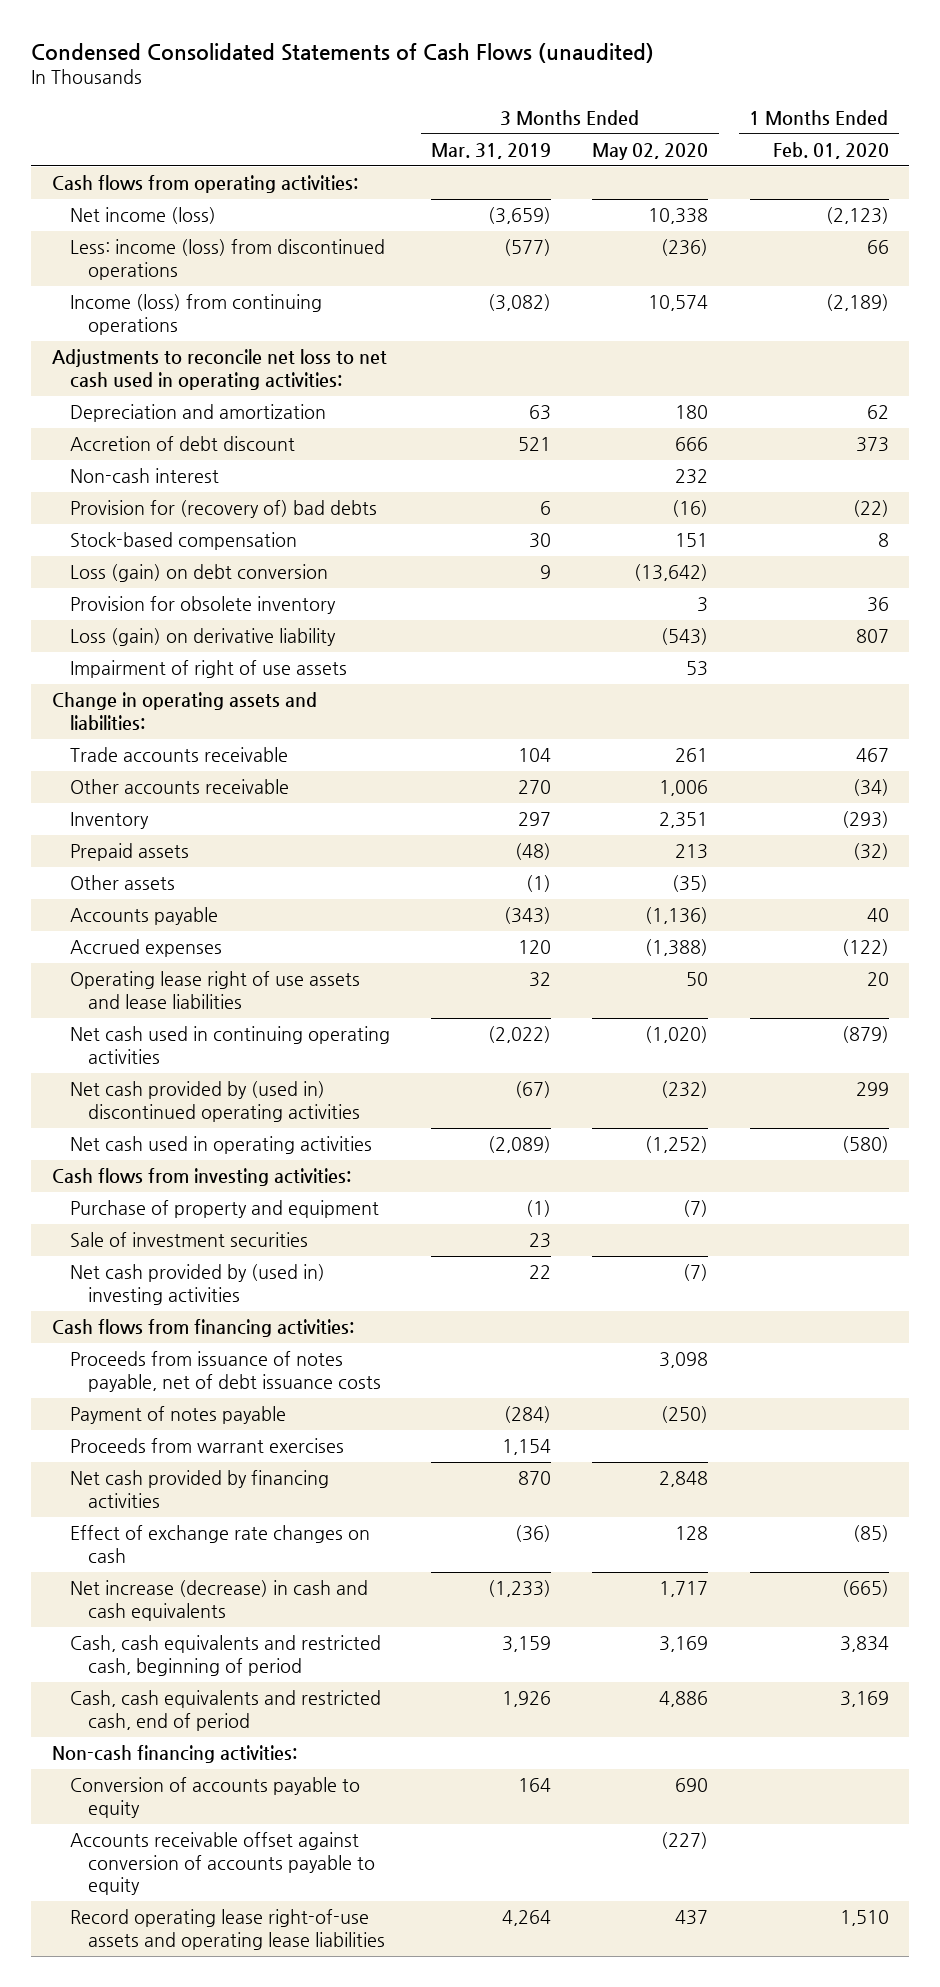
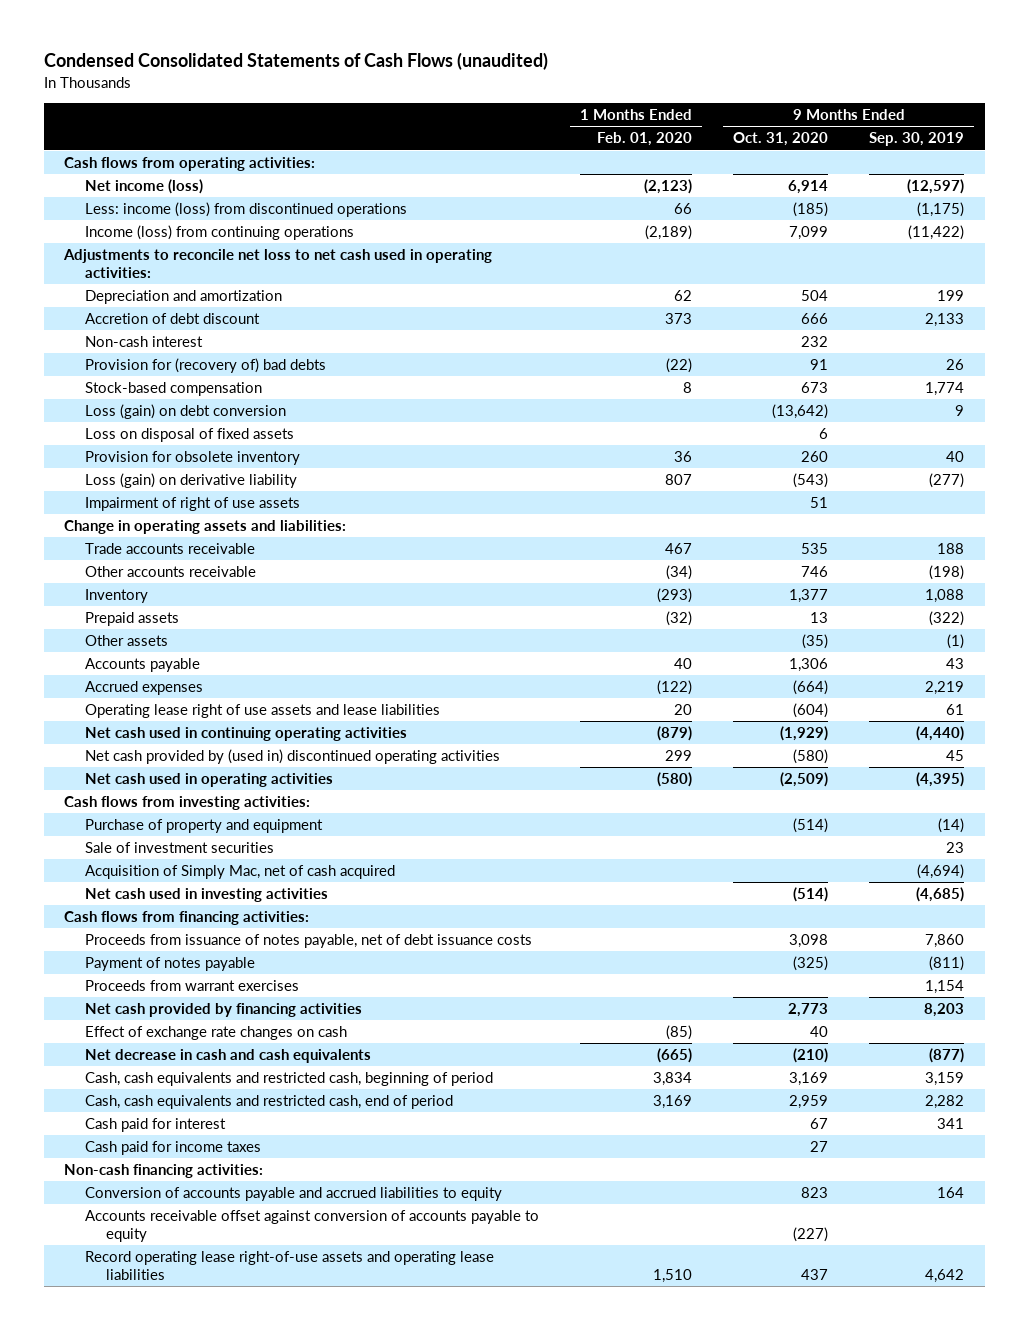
- | 3 Months Ended Mar. 31, 2019 | 3 Months Ended May 02, 2020 | 1 Months Ended Feb. 01, 2020
+ | 1 Months Ended Feb. 01, 2020 | 9 Months Ended Oct. 31, 2020 | 9 Months Ended Sep. 30, 2019
+ Loss on disposal of fixed assets | | 6 |
- Net cash provided by (used in) investing activities | 22 | (7) |
+ Acquisition of Simply Mac, net of cash acquired | | | (4,694)
+ Net cash used in investing activities | | (514) | (4,685)
- Net increase (decrease) in cash and cash equivalents | (1,233) | 1,717 | (665)
+ Net decrease in cash and cash equivalents | (665) | (210) | (877)
+ Cash paid for interest | | 67 | 341
+ Cash paid for income taxes | | 27 |
- Conversion of accounts payable to equity | 164 | 690 |
+ Conversion of accounts payable and accrued liabilities to equity | | 823 | 164

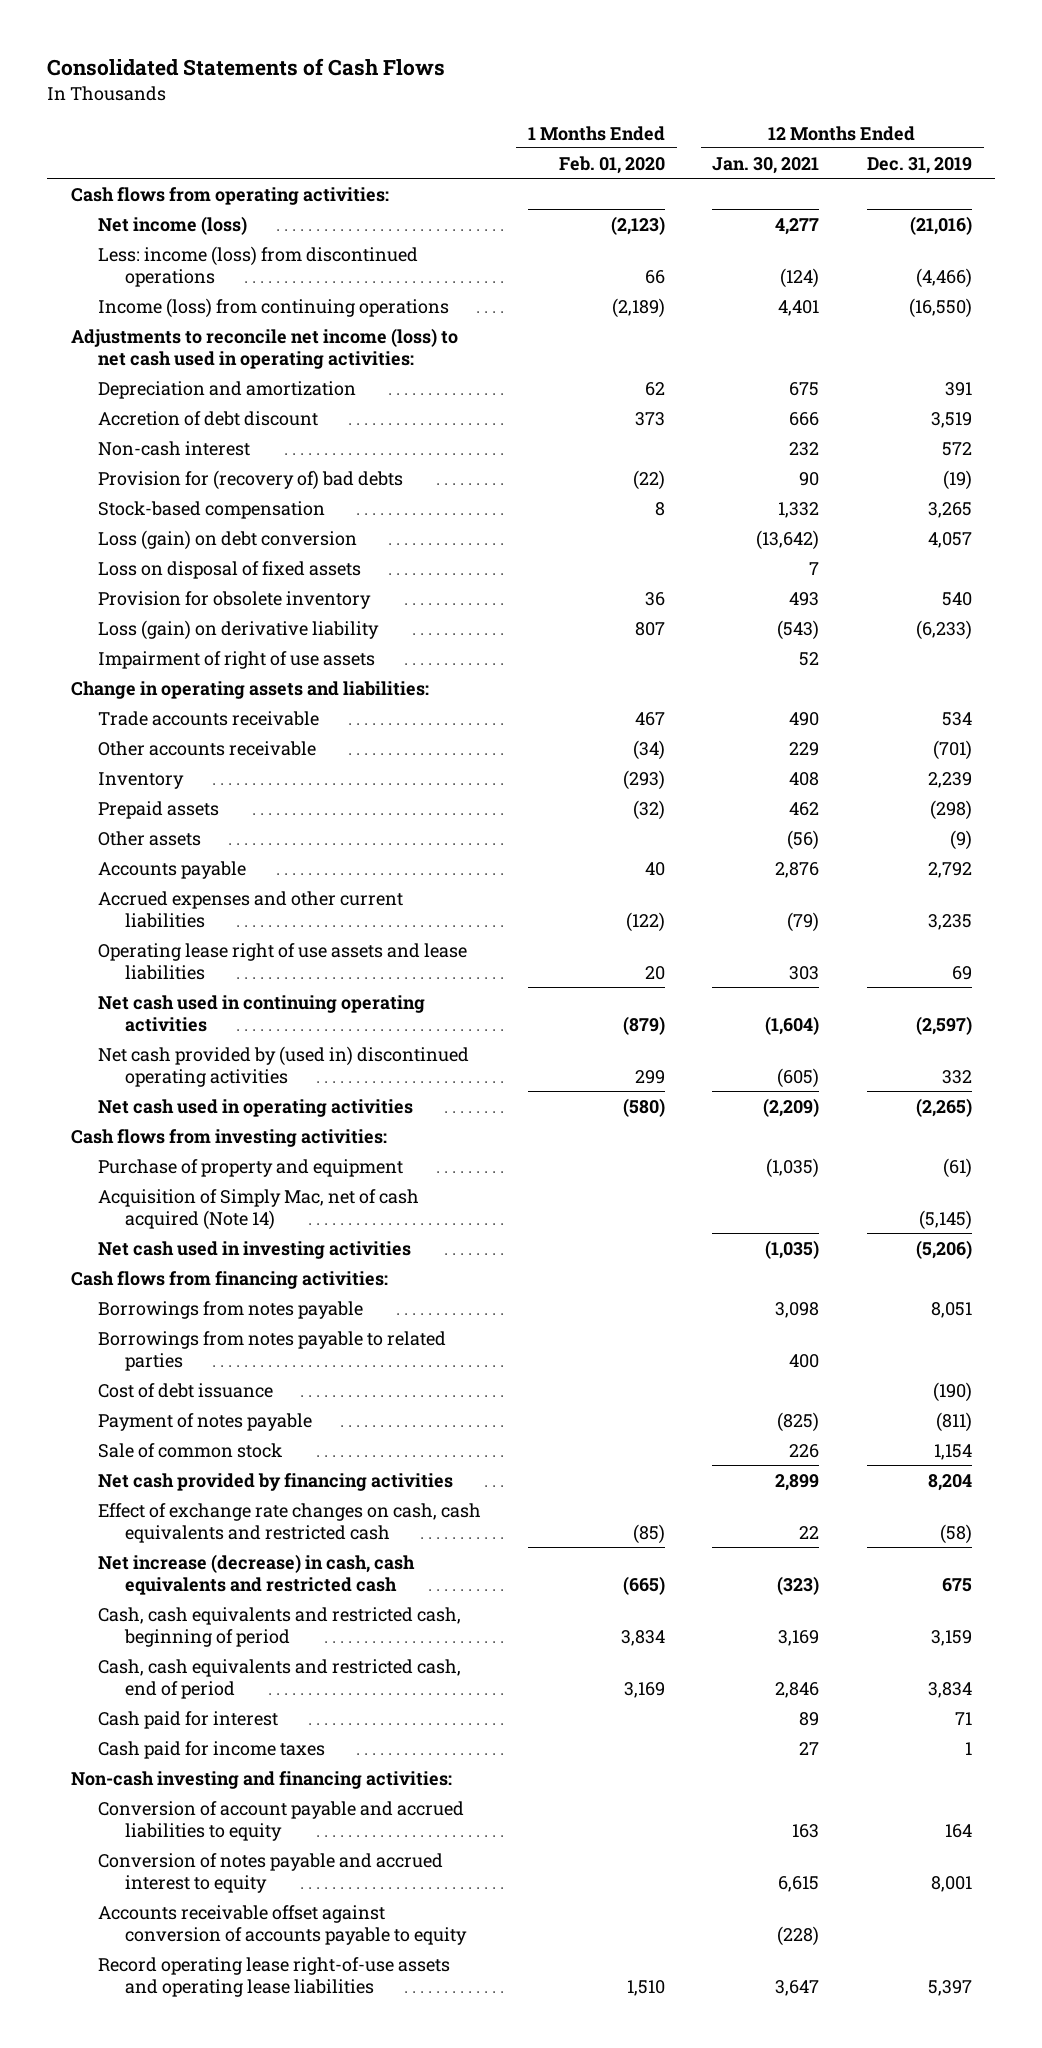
- Condensed Consolidated Statements of Cash Flows (unaudited)
+ Consolidated Statements of Cash Flows
- | 1 Months Ended Feb. 01, 2020 | 9 Months Ended Oct. 31, 2020 | 9 Months Ended Sep. 30, 2019
+ | 1 Months Ended Feb. 01, 2020 | 12 Months Ended Jan. 30, 2021 | 12 Months Ended Dec. 31, 2019
- Adjustments to reconcile net loss to net cash used in operating activities:
+ Adjustments to reconcile net income (loss) to net cash used in operating activities:
- Accrued expenses | (122) | (664) | 2,219
+ Accrued expenses and other current liabilities | (122) | (79) | 3,235
- Sale of investment securities | | | 23
- Acquisition of Simply Mac, net of cash acquired | | | (4,694)
+ Acquisition of Simply Mac, net of cash acquired (Note 14) | | | (5,145)
- Proceeds from issuance of notes payable, net of debt issuance costs | | 3,098 | 7,860
+ Borrowings from notes payable | | 3,098 | 8,051
+ Borrowings from notes payable to related parties | | 400 |
+ Cost of debt issuance | | | (190)
- Proceeds from warrant exercises | | | 1,154
+ Sale of common stock | | 226 | 1,154
- Effect of exchange rate changes on cash | (85) | 40 |
- Net decrease in cash and cash equivalents | (665) | (210) | (877)
+ Effect of exchange rate changes on cash, cash equivalents and restricted cash | (85) | 22 | (58)
+ Net increase (decrease) in cash, cash equivalents and restricted cash | (665) | (323) | 675
- Non-cash financing activities:
- Conversion of accounts payable and accrued liabilities to equity | | 823 | 164
+ Non-cash investing and financing activities:
+ Conversion of account payable and accrued liabilities to equity | | 163 | 164
+ Conversion of notes payable and accrued interest to equity | | 6,615 | 8,001

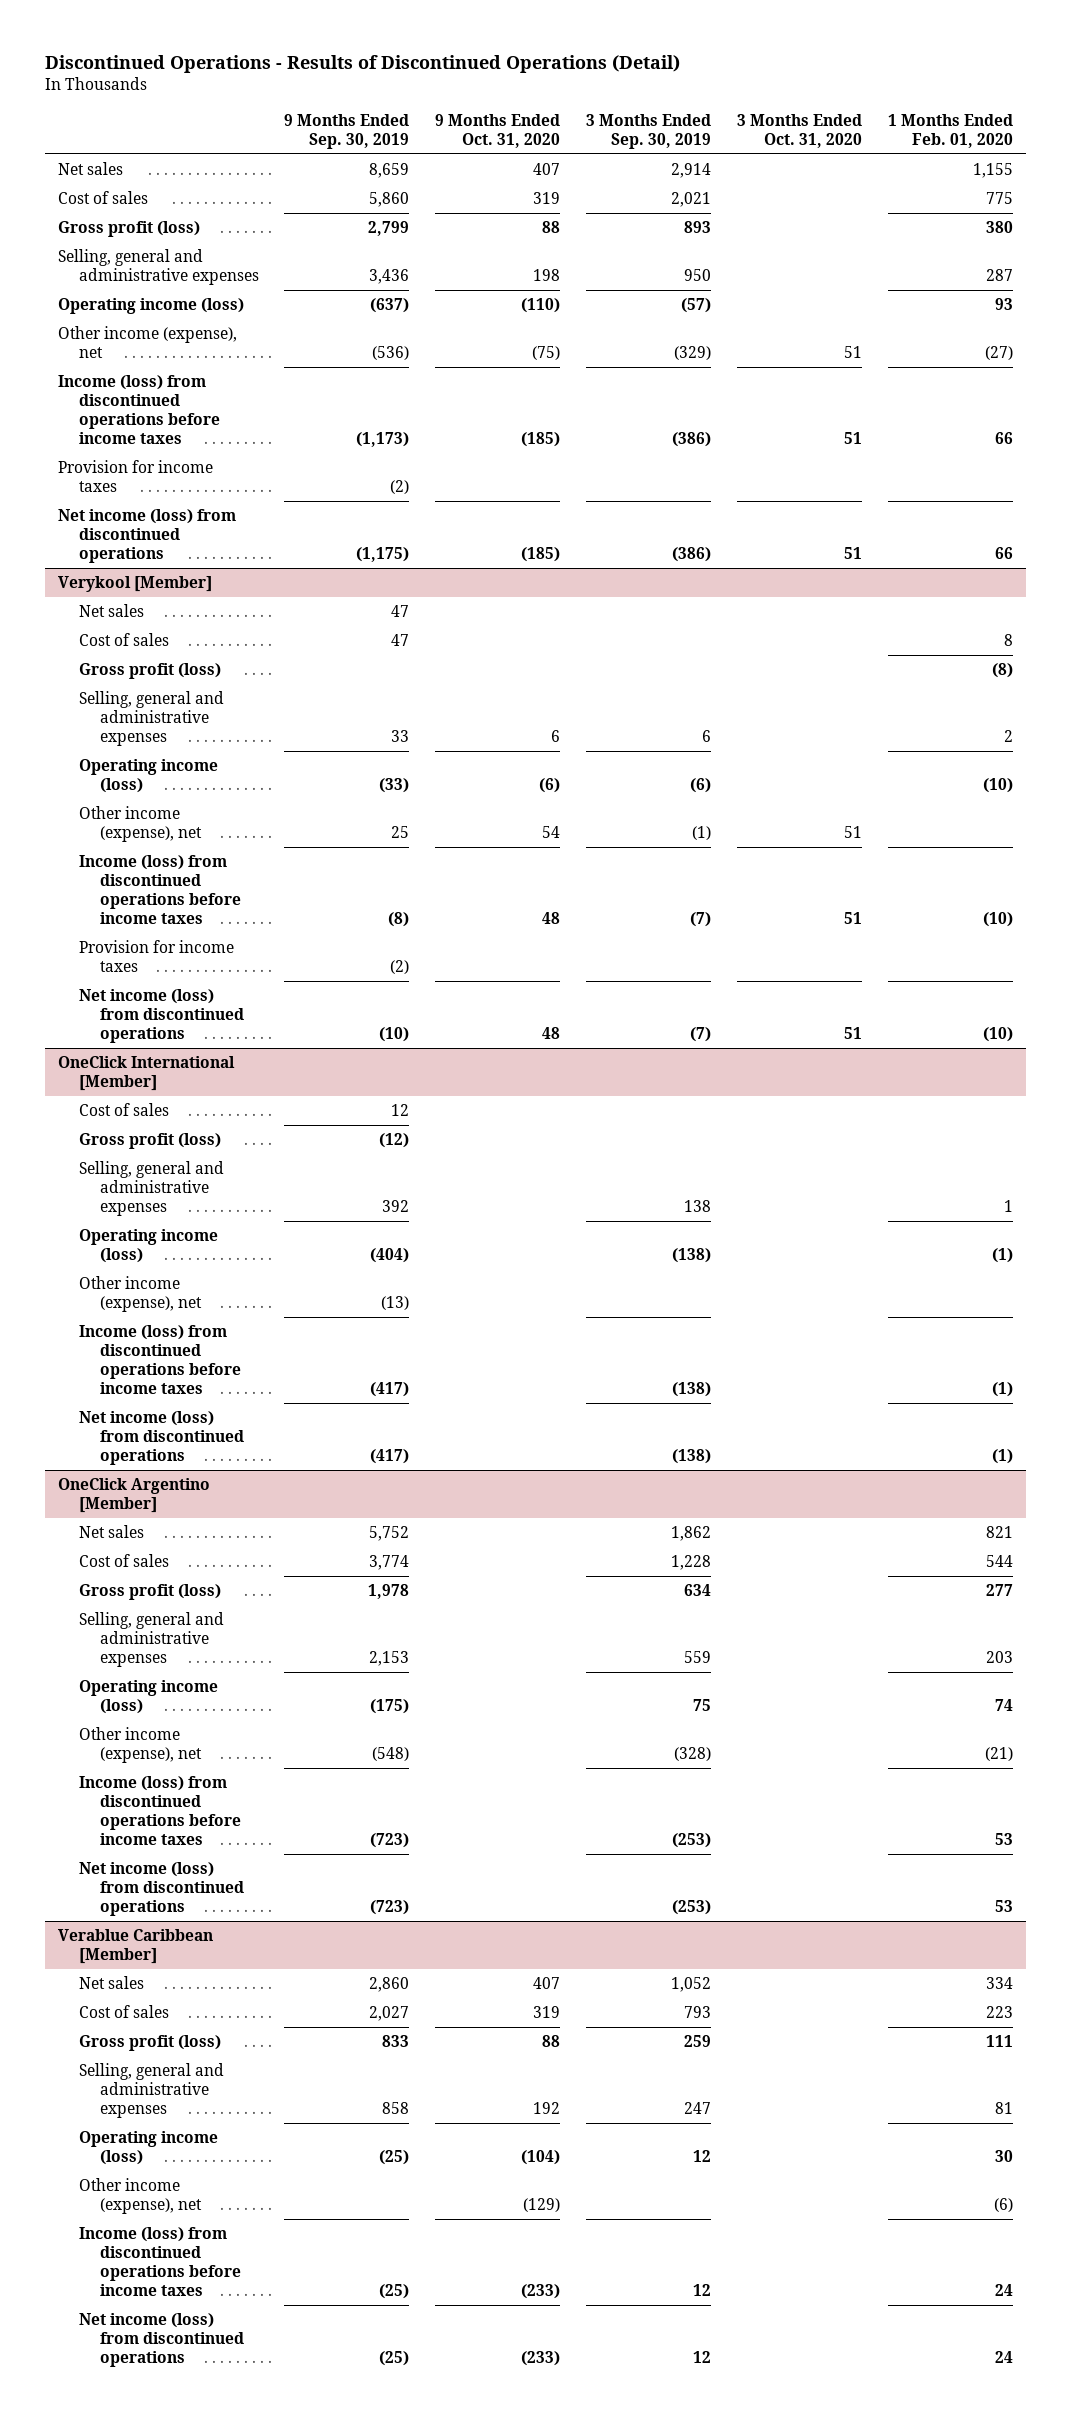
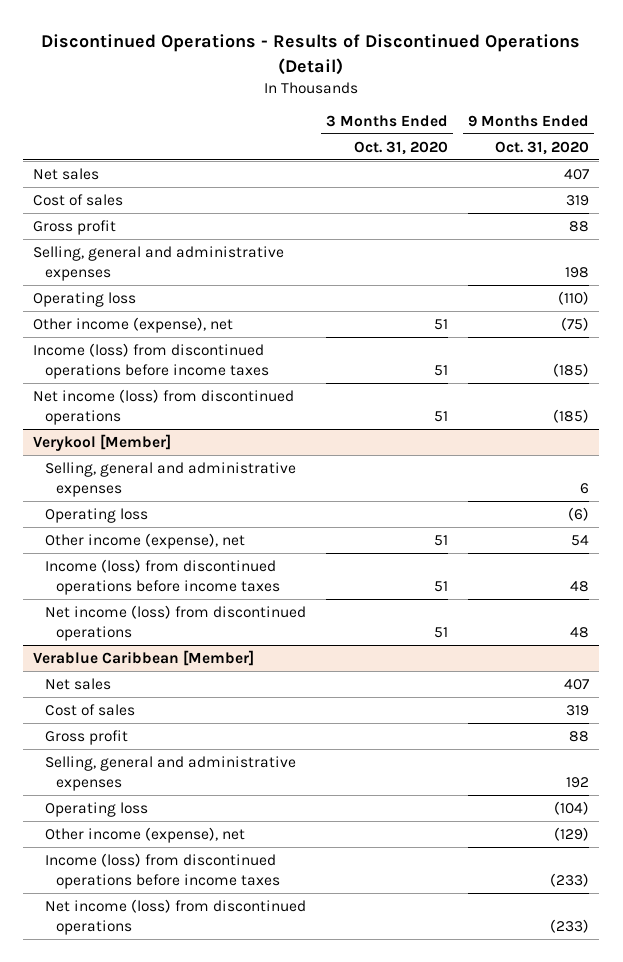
- | 9 Months Ended Sep. 30, 2019 | 9 Months Ended Oct. 31, 2020 | 3 Months Ended Sep. 30, 2019 | 3 Months Ended Oct. 31, 2020 | 1 Months Ended Feb. 01, 2020
+ | 3 Months Ended Oct. 31, 2020 | 9 Months Ended Oct. 31, 2020
- Gross profit (loss) | 2,799 | 88 | 893 | | 380
+ Gross profit | | 88
- Operating income (loss) | (637) | (110) | (57) | | 93
+ Operating loss | | (110)
- Provision for income taxes | (2) | | | |
@ Verykool [Member]
- Net sales | 47 | | | |
- Cost of sales | 47 | | | | 8
- Gross profit (loss) | | | | | (8)
- Operating income (loss) | (33) | (6) | (6) | | (10)
+ Operating loss | | (6)
- Provision for income taxes | (2) | | | |
- OneClick International [Member]
- Cost of sales | 12 | | | |
- Gross profit (loss) | (12) | | | |
- Selling, general and administrative expenses | 392 | | 138 | | 1
- Operating income (loss) | (404) | | (138) | | (1)
- Other income (expense), net | (13) | | | |
- Income (loss) from discontinued operations before income taxes | (417) | | (138) | | (1)
- Net income (loss) from discontinued operations | (417) | | (138) | | (1)
- OneClick Argentino [Member]
- Net sales | 5,752 | | 1,862 | | 821
- Cost of sales | 3,774 | | 1,228 | | 544
- Gross profit (loss) | 1,978 | | 634 | | 277
- Selling, general and administrative expenses | 2,153 | | 559 | | 203
- Operating income (loss) | (175) | | 75 | | 74
- Other income (expense), net | (548) | | (328) | | (21)
- Income (loss) from discontinued operations before income taxes | (723) | | (253) | | 53
- Net income (loss) from discontinued operations | (723) | | (253) | | 53
@ Verablue Caribbean [Member]
- Gross profit (loss) | 833 | 88 | 259 | | 111
+ Gross profit | | 88
- Operating income (loss) | (25) | (104) | 12 | | 30
+ Operating loss | | (104)

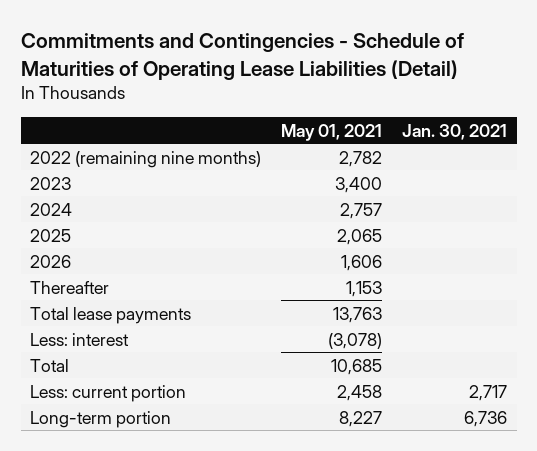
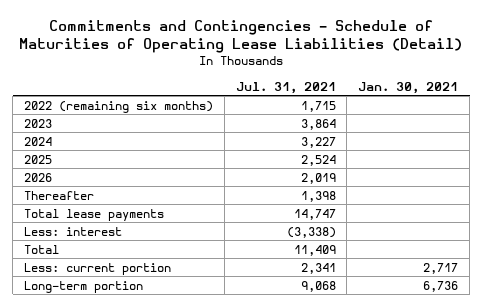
- | May 01, 2021 | Jan. 30, 2021
+ | Jul. 31, 2021 | Jan. 30, 2021
- 2022 (remaining nine months) | 2,782 |
+ 2022 (remaining six months) | 1,715 |

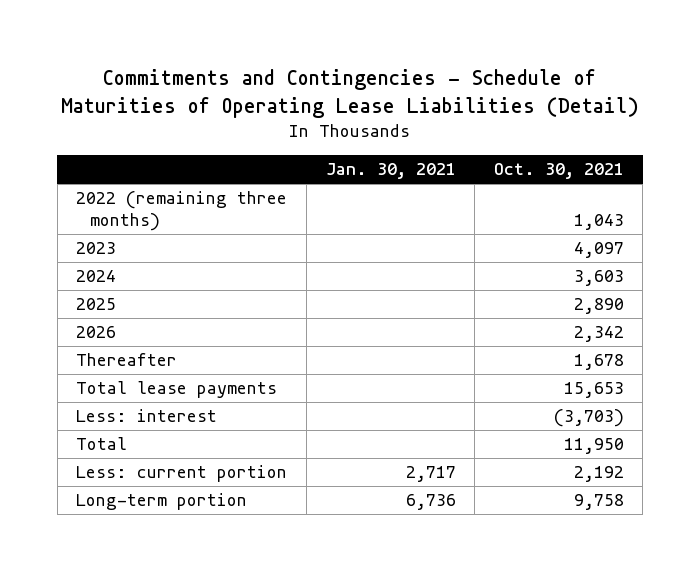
- | Jul. 31, 2021 | Jan. 30, 2021
+ | Jan. 30, 2021 | Oct. 30, 2021
- 2022 (remaining six months) | 1,715 |
+ 2022 (remaining three months) | | 1,043

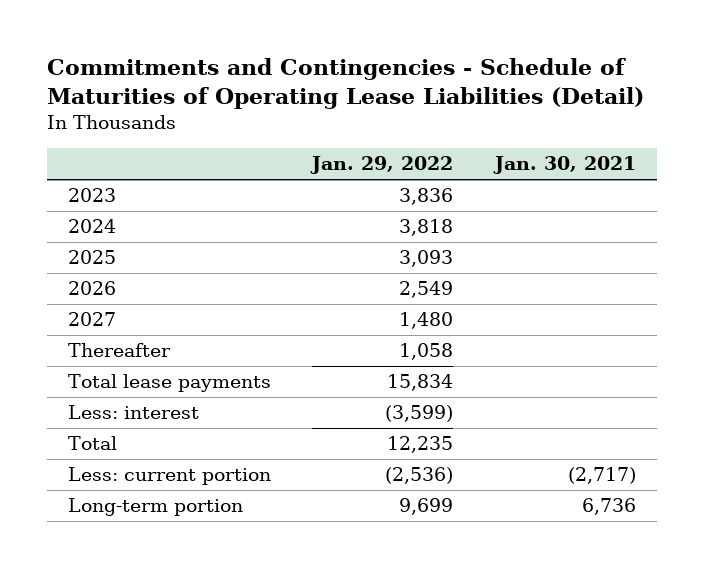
- | Jan. 30, 2021 | Oct. 30, 2021
+ | Jan. 29, 2022 | Jan. 30, 2021
- 2022 (remaining three months) | | 1,043
+ 2027 | 1,480 |
- Less: current portion | 2,717 | 2,192
+ Less: current portion | (2,536) | (2,717)

